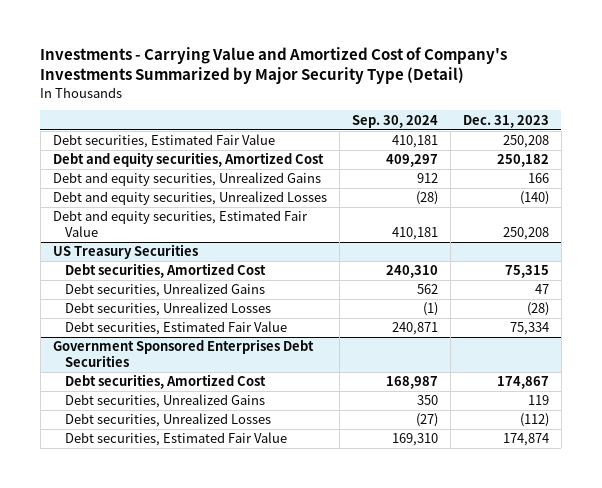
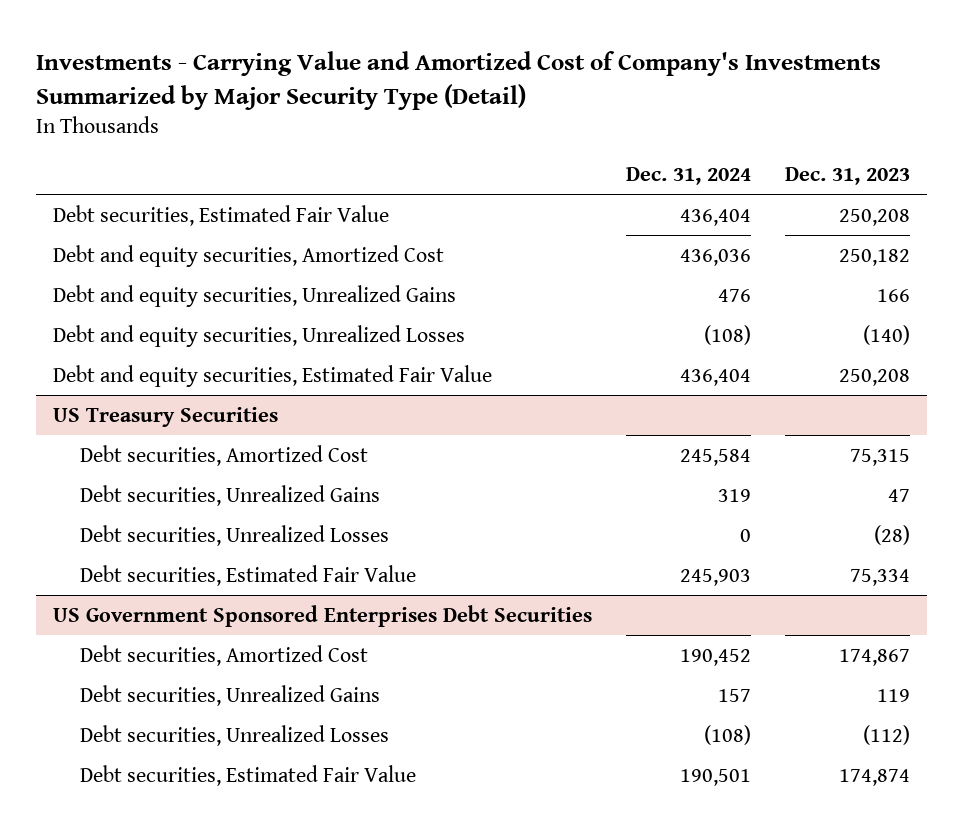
- | Sep. 30, 2024 | Dec. 31, 2023
+ | Dec. 31, 2024 | Dec. 31, 2023
- Government Sponsored Enterprises Debt Securities
+ US Government Sponsored Enterprises Debt Securities

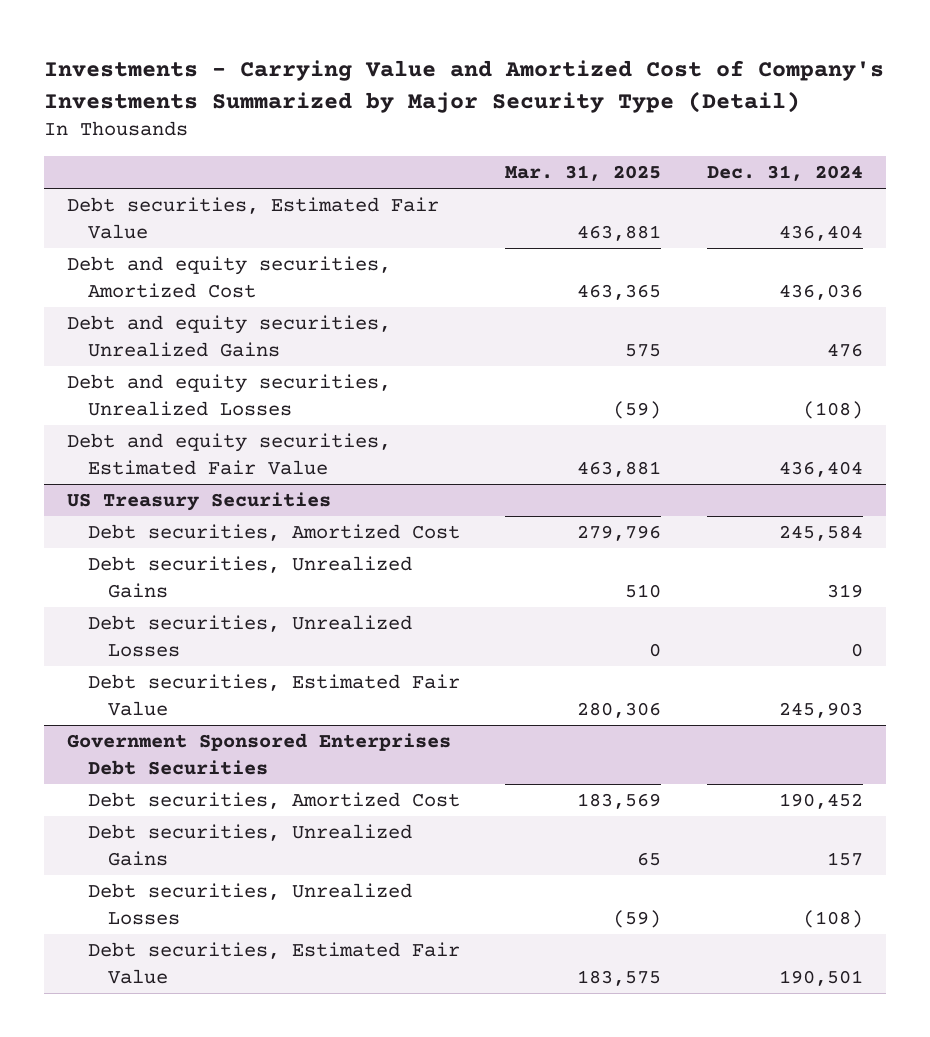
- | Dec. 31, 2024 | Dec. 31, 2023
+ | Mar. 31, 2025 | Dec. 31, 2024
- US Government Sponsored Enterprises Debt Securities
+ Government Sponsored Enterprises Debt Securities

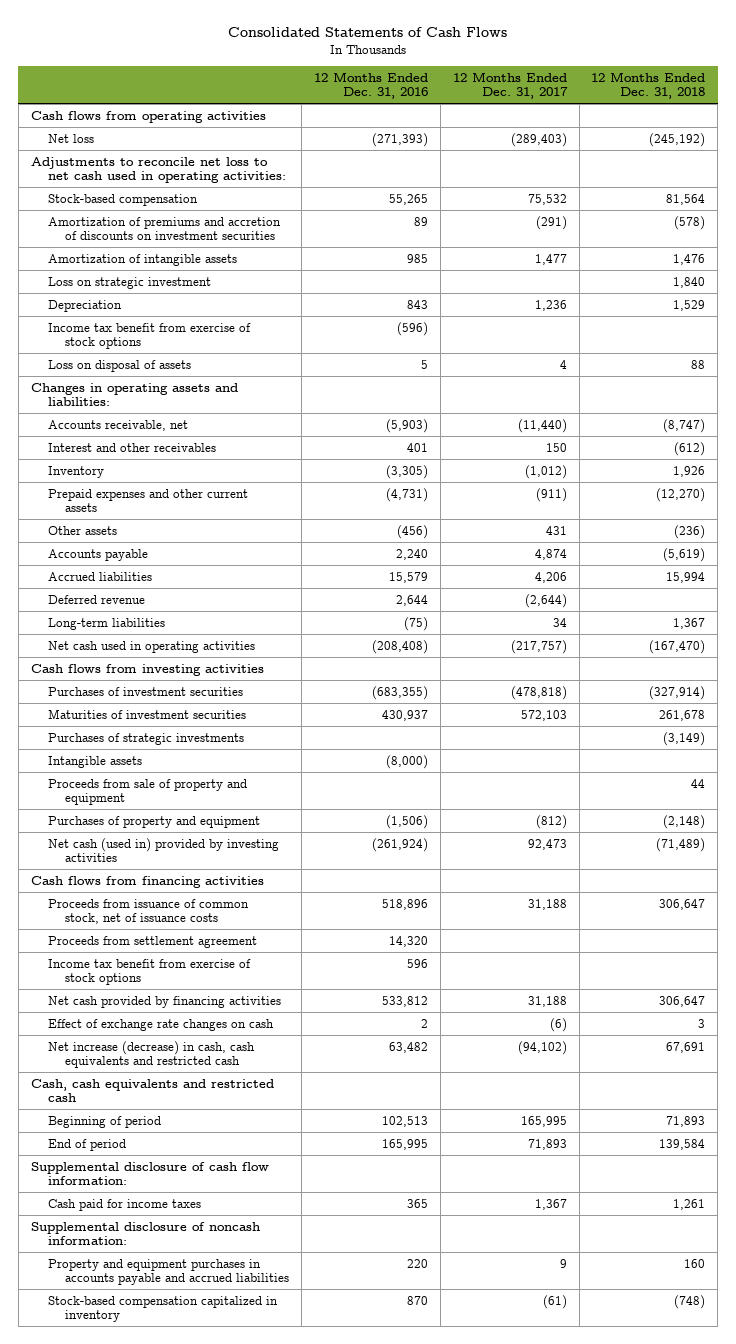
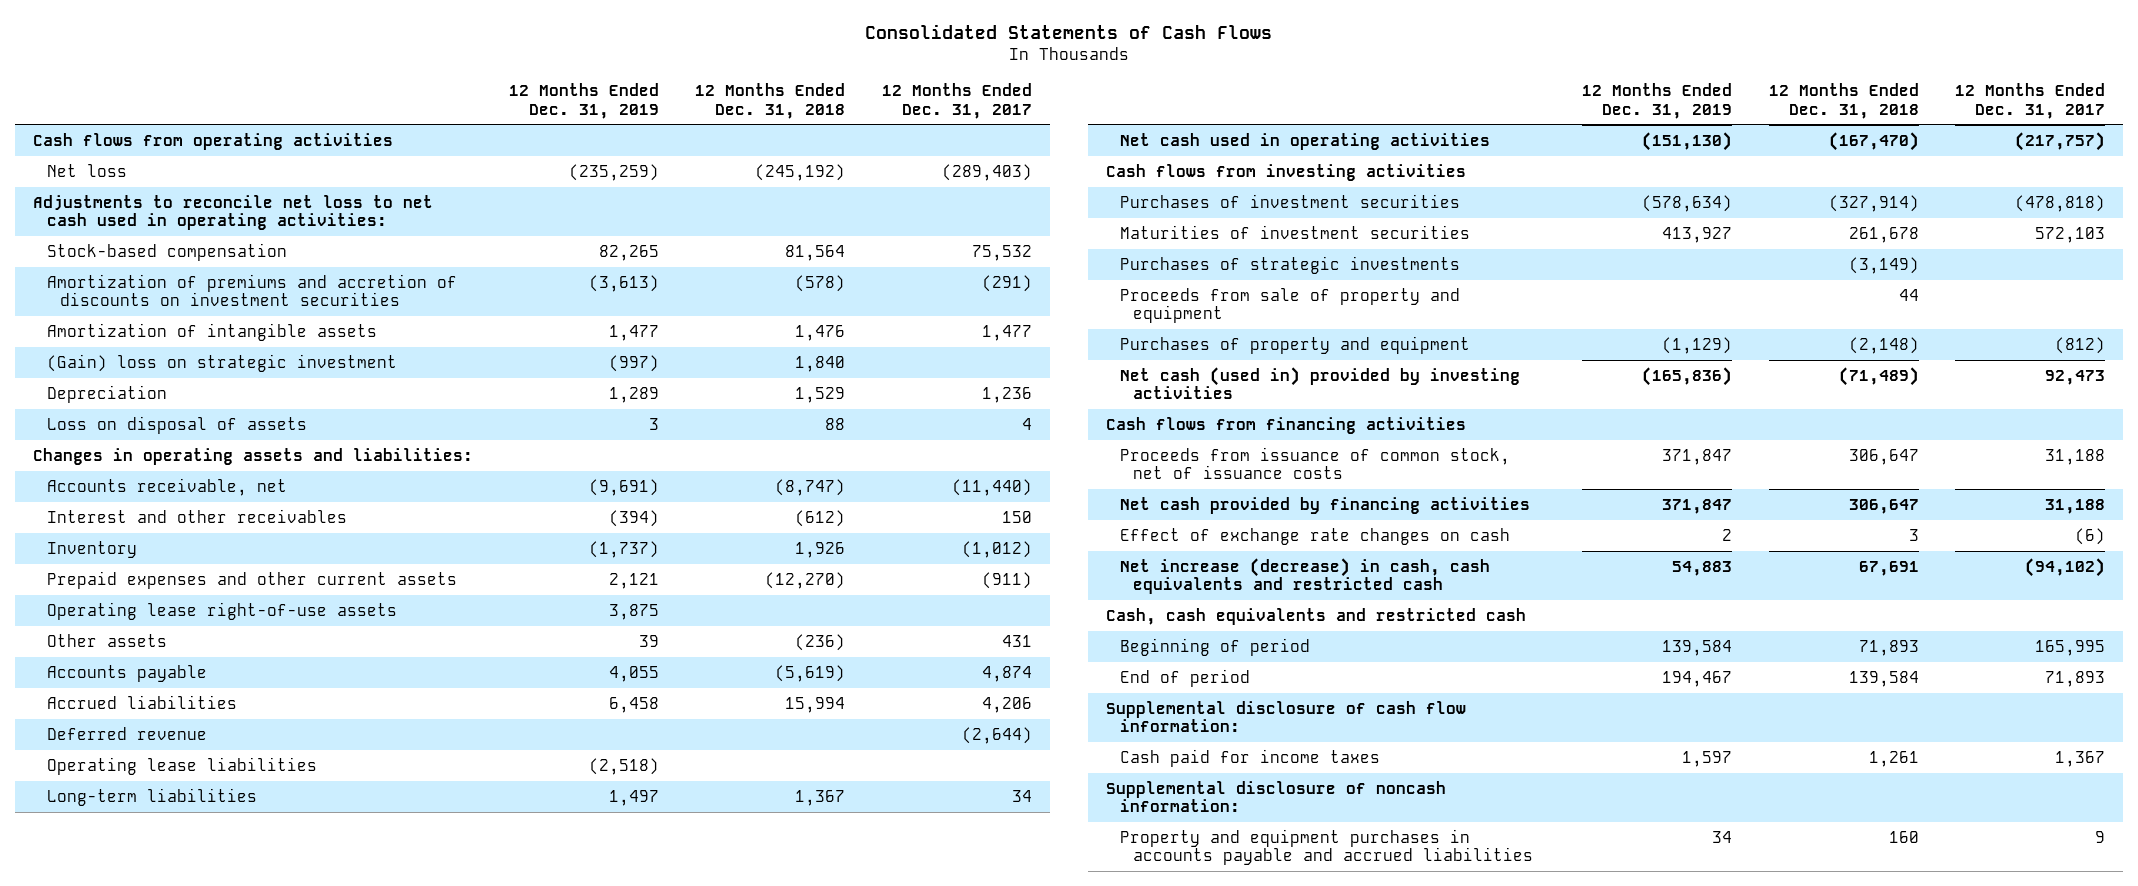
- | 12 Months Ended Dec. 31, 2016 | 12 Months Ended Dec. 31, 2017 | 12 Months Ended Dec. 31, 2018
+ | 12 Months Ended Dec. 31, 2019 | 12 Months Ended Dec. 31, 2018 | 12 Months Ended Dec. 31, 2017
- Loss on strategic investment | | | 1,840
+ (Gain) loss on strategic investment | (997) | 1,840 |
- Income tax benefit from exercise of stock options | (596) | |
+ Operating lease right-of-use assets | 3,875 | |
+ Operating lease liabilities | (2,518) | |
- Intangible assets | (8,000) | |
- Proceeds from settlement agreement | 14,320 | |
- Income tax benefit from exercise of stock options | 596 | |
- Stock-based compensation capitalized in inventory | 870 | (61) | (748)

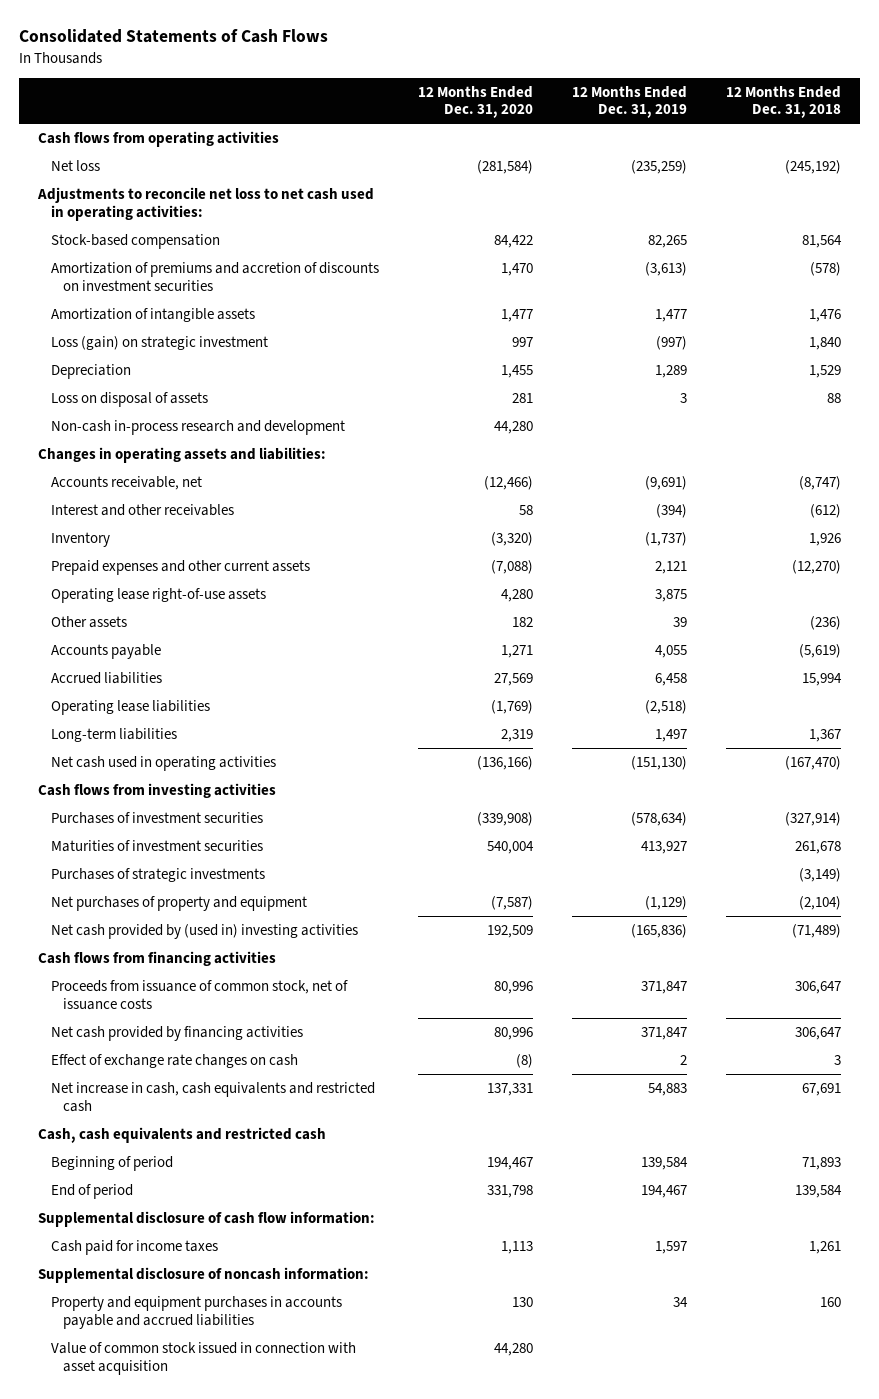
- | 12 Months Ended Dec. 31, 2019 | 12 Months Ended Dec. 31, 2018 | 12 Months Ended Dec. 31, 2017
+ | 12 Months Ended Dec. 31, 2020 | 12 Months Ended Dec. 31, 2019 | 12 Months Ended Dec. 31, 2018
- (Gain) loss on strategic investment | (997) | 1,840 |
+ Loss (gain) on strategic investment | 997 | (997) | 1,840
+ Non-cash in-process research and development | 44,280 | |
- Deferred revenue | | | (2,644)
- Proceeds from sale of property and equipment | | 44 |
- Purchases of property and equipment | (1,129) | (2,148) | (812)
- Net cash (used in) provided by investing activities | (165,836) | (71,489) | 92,473
+ Net purchases of property and equipment | (7,587) | (1,129) | (2,104)
+ Net cash provided by (used in) investing activities | 192,509 | (165,836) | (71,489)
- Net increase (decrease) in cash, cash equivalents and restricted cash | 54,883 | 67,691 | (94,102)
+ Net increase in cash, cash equivalents and restricted cash | 137,331 | 54,883 | 67,691
+ Value of common stock issued in connection with asset acquisition | 44,280 | |

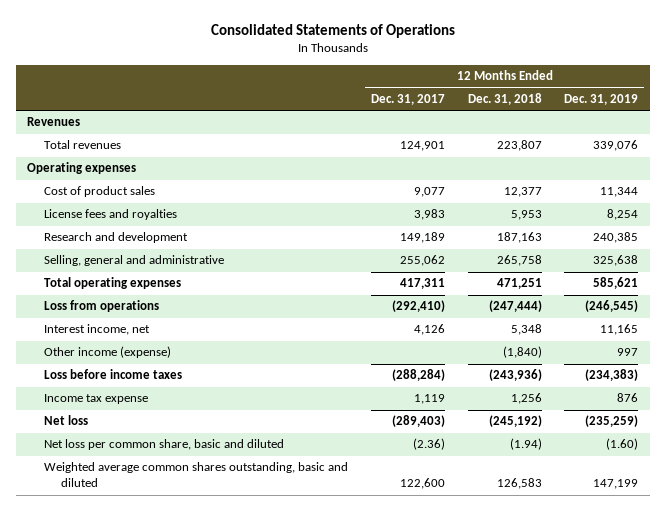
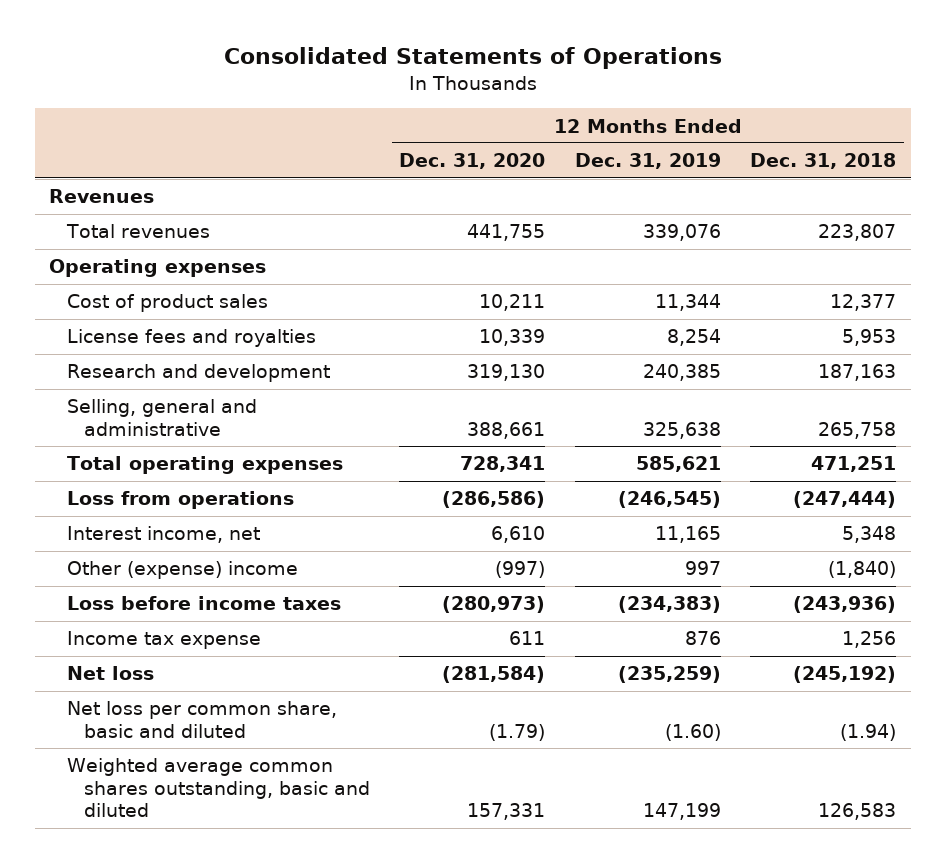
- | 12 Months Ended Dec. 31, 2017 | 12 Months Ended Dec. 31, 2018 | 12 Months Ended Dec. 31, 2019
+ | 12 Months Ended Dec. 31, 2020 | 12 Months Ended Dec. 31, 2019 | 12 Months Ended Dec. 31, 2018
- Other income (expense) | | (1,840) | 997
+ Other (expense) income | (997) | 997 | (1,840)

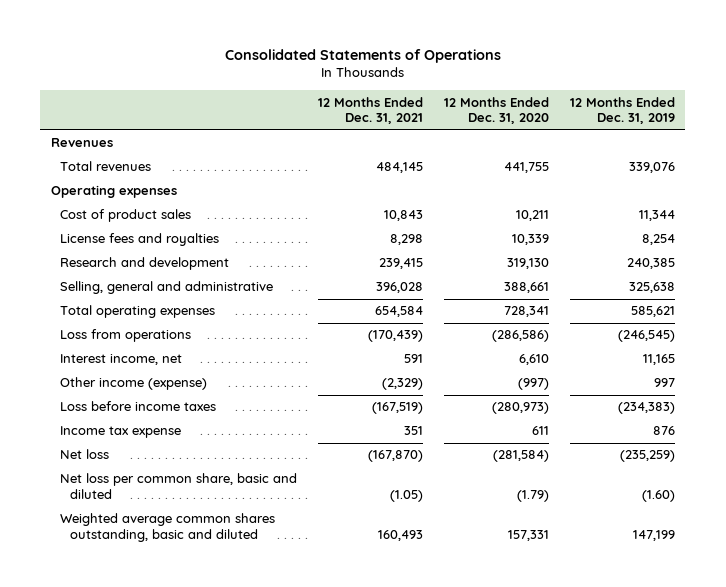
- | 12 Months Ended Dec. 31, 2020 | 12 Months Ended Dec. 31, 2019 | 12 Months Ended Dec. 31, 2018
+ | 12 Months Ended Dec. 31, 2021 | 12 Months Ended Dec. 31, 2020 | 12 Months Ended Dec. 31, 2019
- Other (expense) income | (997) | 997 | (1,840)
+ Other income (expense) | (2,329) | (997) | 997

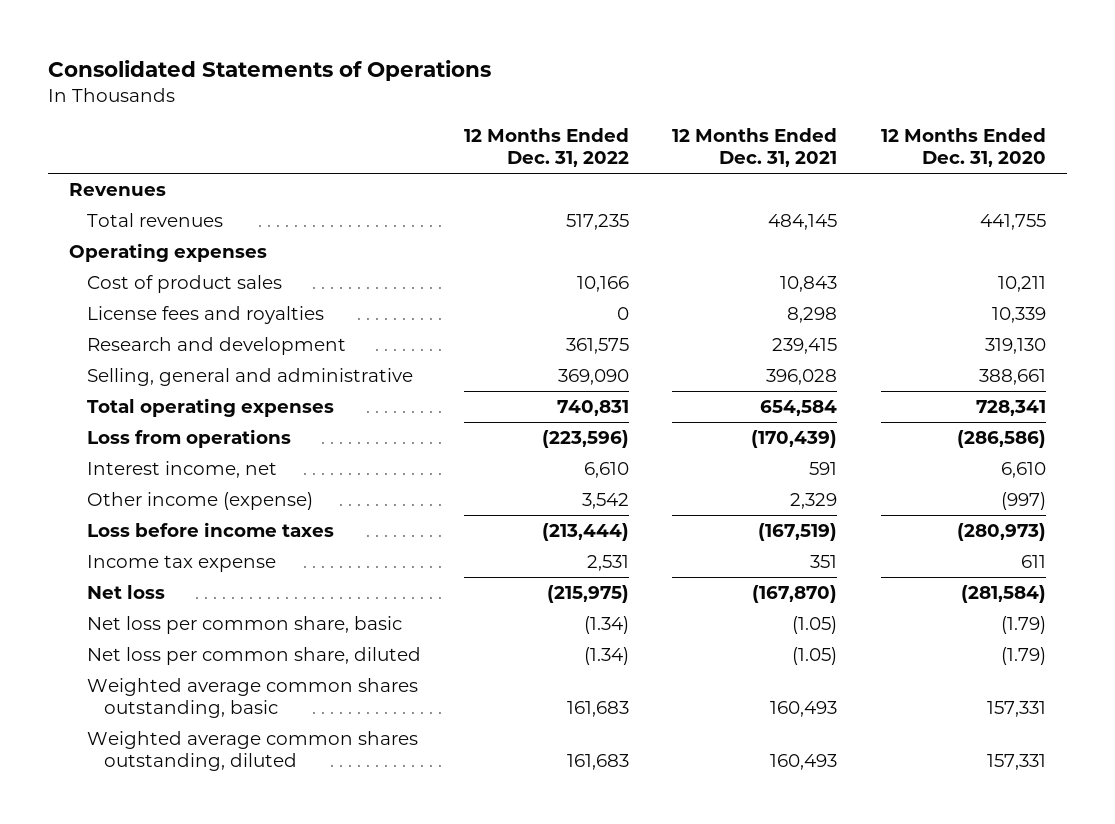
- | 12 Months Ended Dec. 31, 2021 | 12 Months Ended Dec. 31, 2020 | 12 Months Ended Dec. 31, 2019
+ | 12 Months Ended Dec. 31, 2022 | 12 Months Ended Dec. 31, 2021 | 12 Months Ended Dec. 31, 2020
- Other income (expense) | (2,329) | (997) | 997
+ Other income (expense) | 3,542 | 2,329 | (997)
- Net loss per common share, basic and diluted | (1.05) | (1.79) | (1.60)
- Weighted average common shares outstanding, basic and diluted | 160,493 | 157,331 | 147,199
+ Net loss per common share, basic | (1.34) | (1.05) | (1.79)
+ Net loss per common share, diluted | (1.34) | (1.05) | (1.79)
+ Weighted average common shares outstanding, basic | 161,683 | 160,493 | 157,331
+ Weighted average common shares outstanding, diluted | 161,683 | 160,493 | 157,331

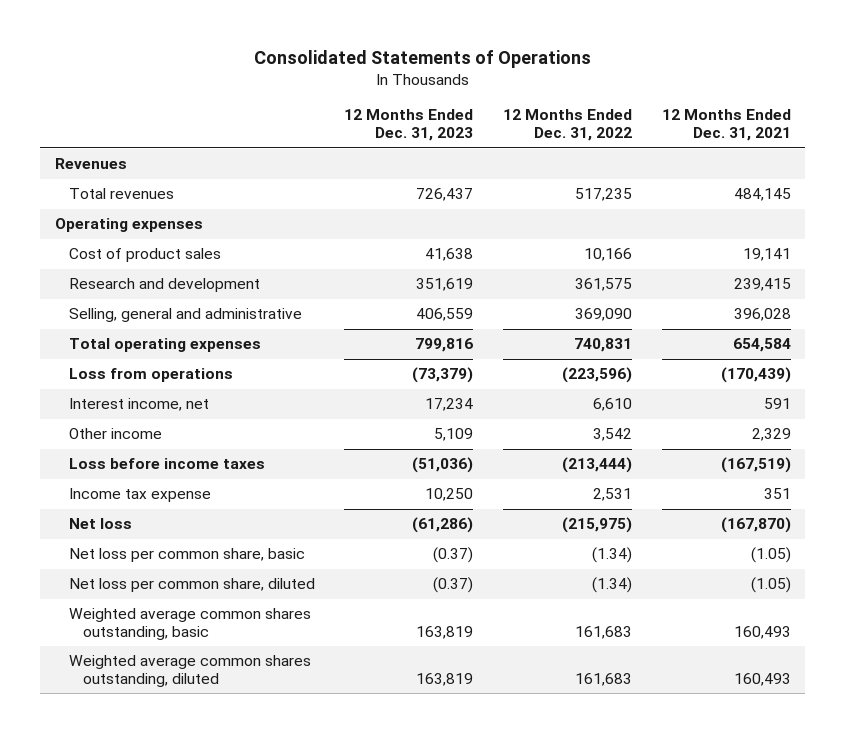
- | 12 Months Ended Dec. 31, 2022 | 12 Months Ended Dec. 31, 2021 | 12 Months Ended Dec. 31, 2020
+ | 12 Months Ended Dec. 31, 2023 | 12 Months Ended Dec. 31, 2022 | 12 Months Ended Dec. 31, 2021
- Cost of product sales | 10,166 | 10,843 | 10,211
- License fees and royalties | 0 | 8,298 | 10,339
+ Cost of product sales | 41,638 | 10,166 | 19,141
- Other income (expense) | 3,542 | 2,329 | (997)
+ Other income | 5,109 | 3,542 | 2,329

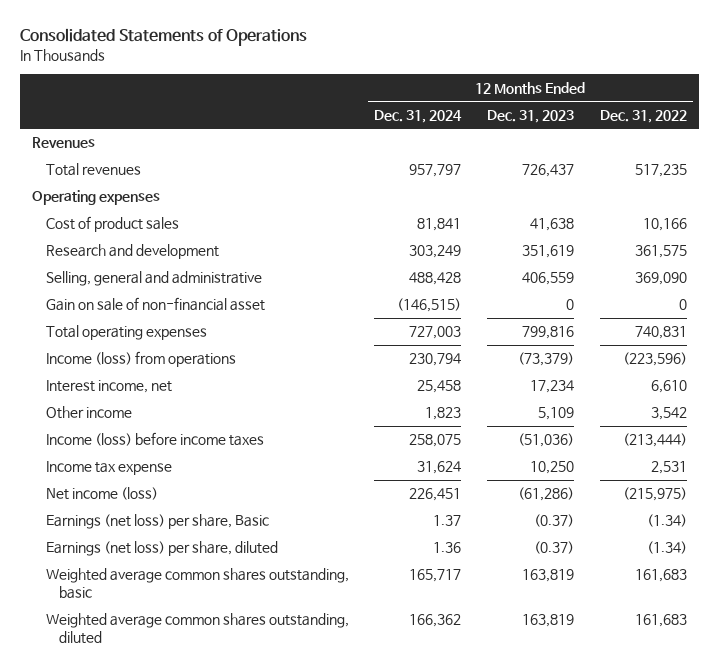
- | 12 Months Ended Dec. 31, 2023 | 12 Months Ended Dec. 31, 2022 | 12 Months Ended Dec. 31, 2021
+ | 12 Months Ended Dec. 31, 2024 | 12 Months Ended Dec. 31, 2023 | 12 Months Ended Dec. 31, 2022
+ Gain on sale of non-financial asset | (146,515) | 0 | 0
- Loss from operations | (73,379) | (223,596) | (170,439)
+ Income (loss) from operations | 230,794 | (73,379) | (223,596)
- Loss before income taxes | (51,036) | (213,444) | (167,519)
+ Income (loss) before income taxes | 258,075 | (51,036) | (213,444)
- Net loss | (61,286) | (215,975) | (167,870)
- Net loss per common share, basic | (0.37) | (1.34) | (1.05)
- Net loss per common share, diluted | (0.37) | (1.34) | (1.05)
+ Net income (loss) | 226,451 | (61,286) | (215,975)
+ Earnings (net loss) per share, Basic | 1.37 | (0.37) | (1.34)
+ Earnings (net loss) per share, diluted | 1.36 | (0.37) | (1.34)

